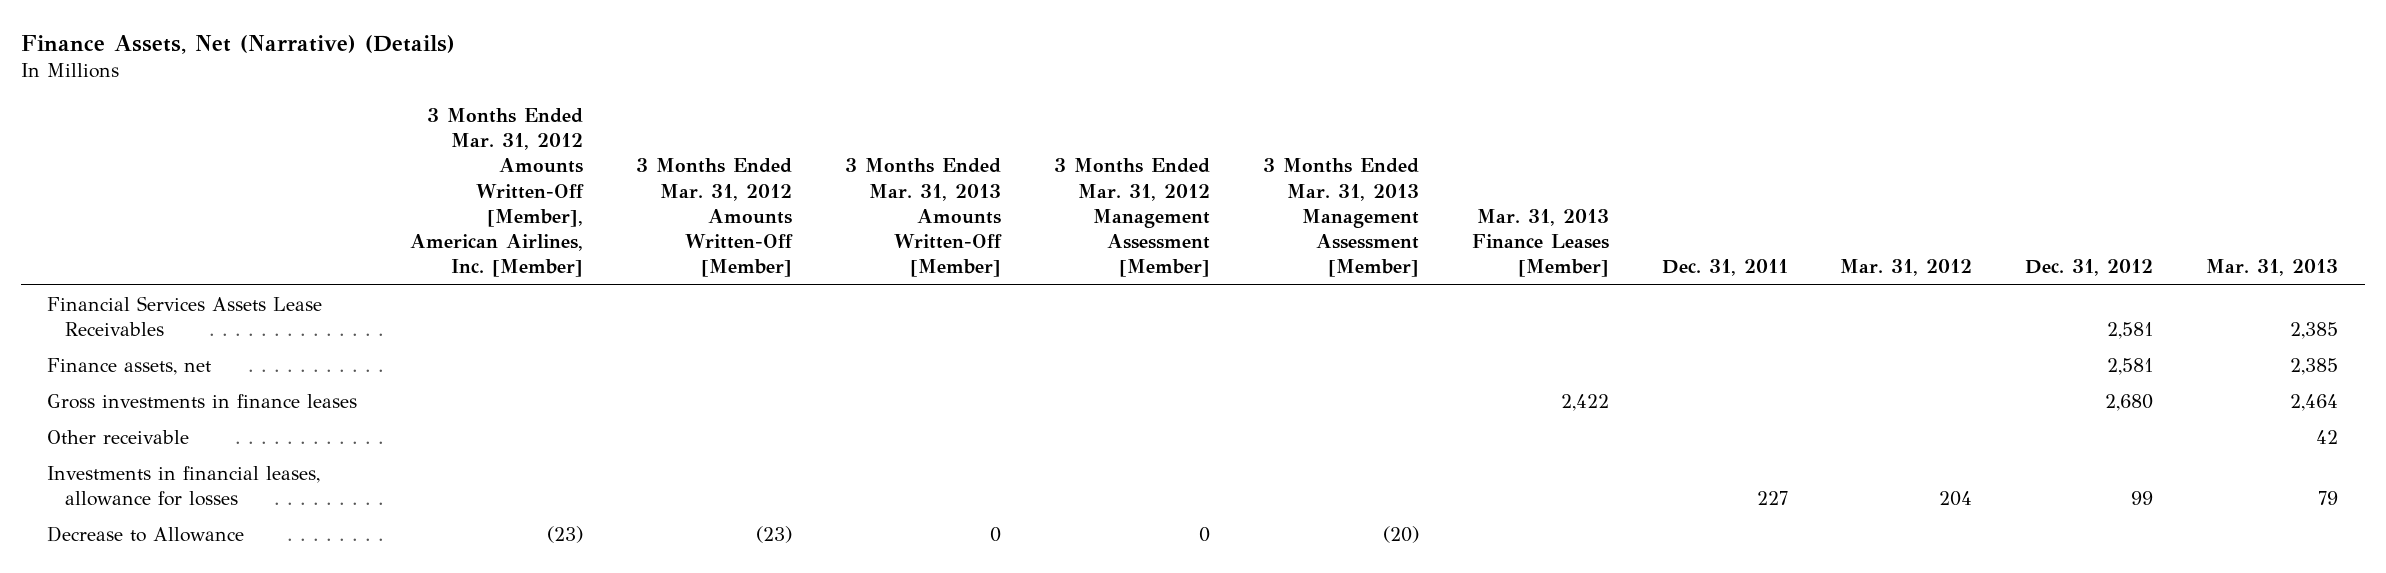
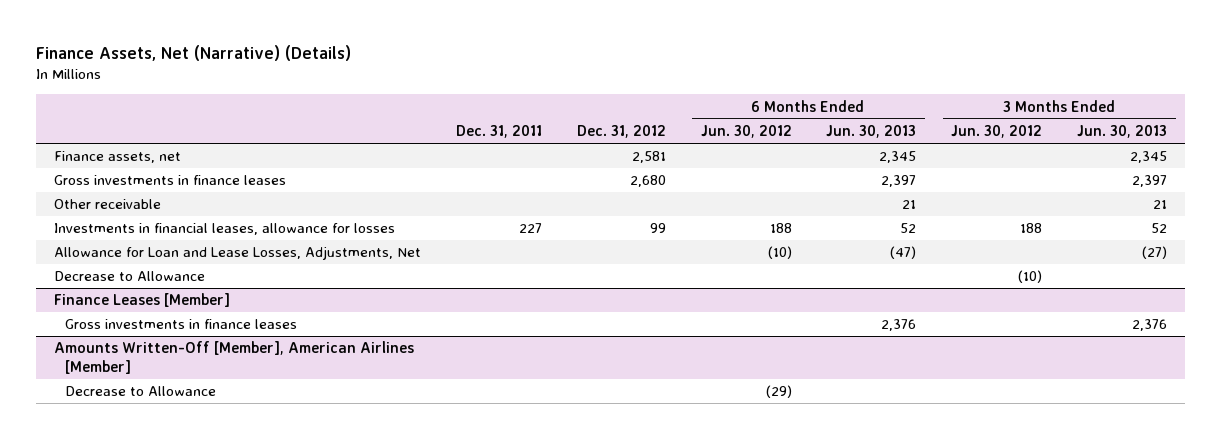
- | 3 Months Ended Mar. 31, 2012 Amounts Written-Off [Member], American Airlines, Inc. [Member] | 3 Months Ended Mar. 31, 2012 Amounts Written-Off [Member] | 3 Months Ended Mar. 31, 2013 Amounts Written-Off [Member] | 3 Months Ended Mar. 31, 2012 Management Assessment [Member] | 3 Months Ended Mar. 31, 2013 Management Assessment [Member] | Mar. 31, 2013 Finance Leases [Member] | Dec. 31, 2011 | Mar. 31, 2012 | Dec. 31, 2012 | Mar. 31, 2013
+ | Dec. 31, 2011 | Dec. 31, 2012 | 6 Months Ended Jun. 30, 2012 | 6 Months Ended Jun. 30, 2013 | 3 Months Ended Jun. 30, 2012 | 3 Months Ended Jun. 30, 2013
- Financial Services Assets Lease Receivables | | | | | | | | | 2,581 | 2,385
+ Allowance for Loan and Lease Losses, Adjustments, Net | | | (10) | (47) | | (27)
+ Finance Leases [Member]
+ Gross investments in finance leases | | | | 2,376 | | 2,376
+ Amounts Written-Off [Member], American Airlines [Member]
+ Decrease to Allowance | | | (29) | | |

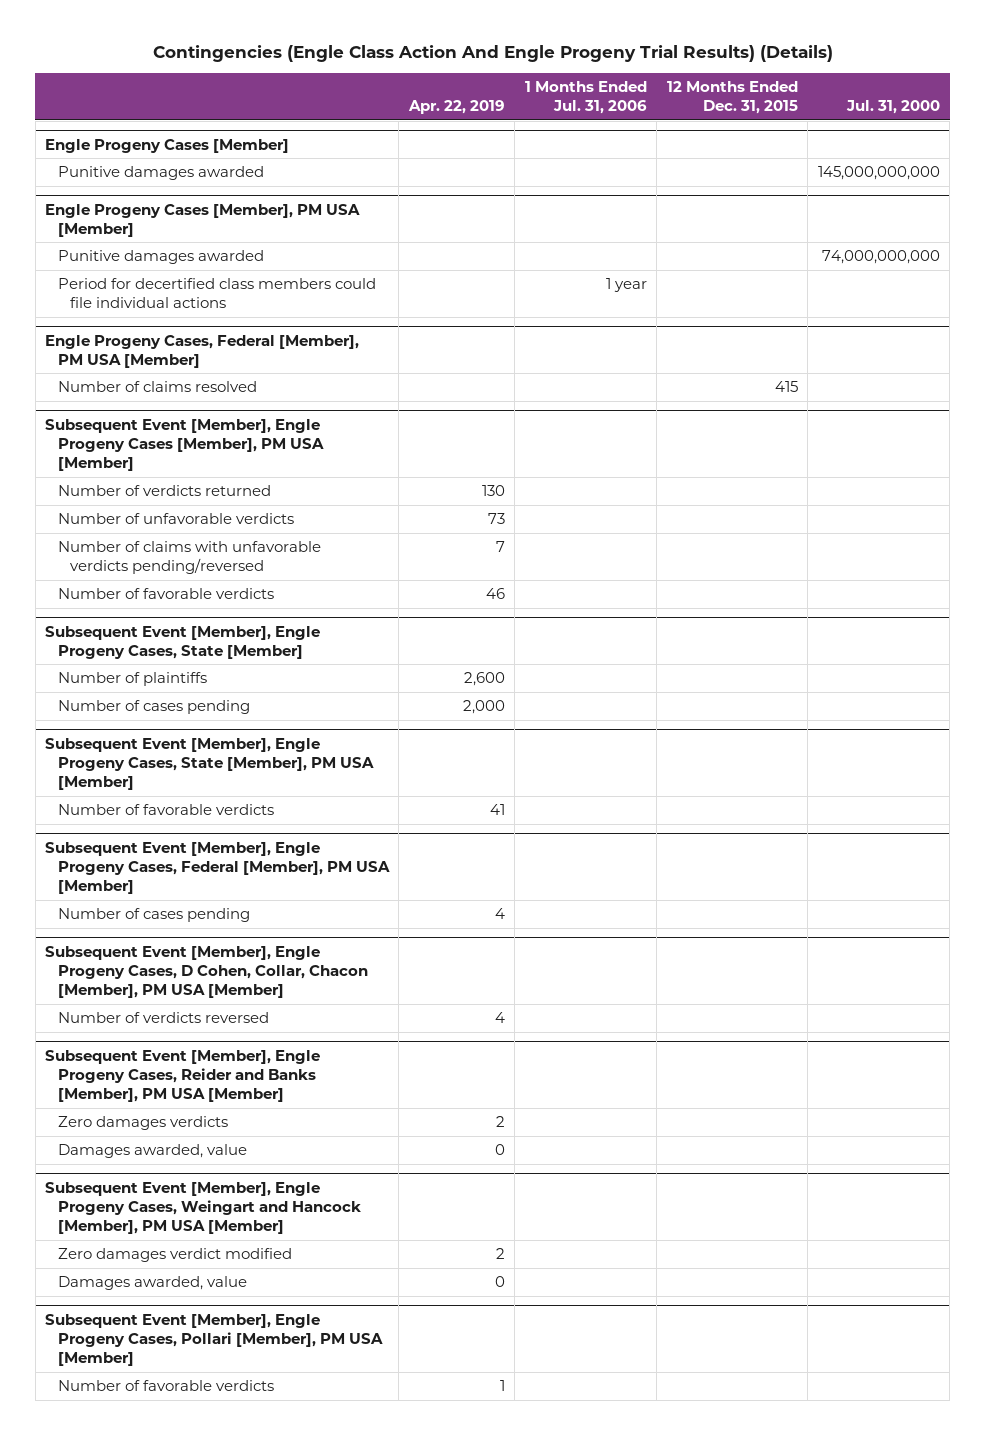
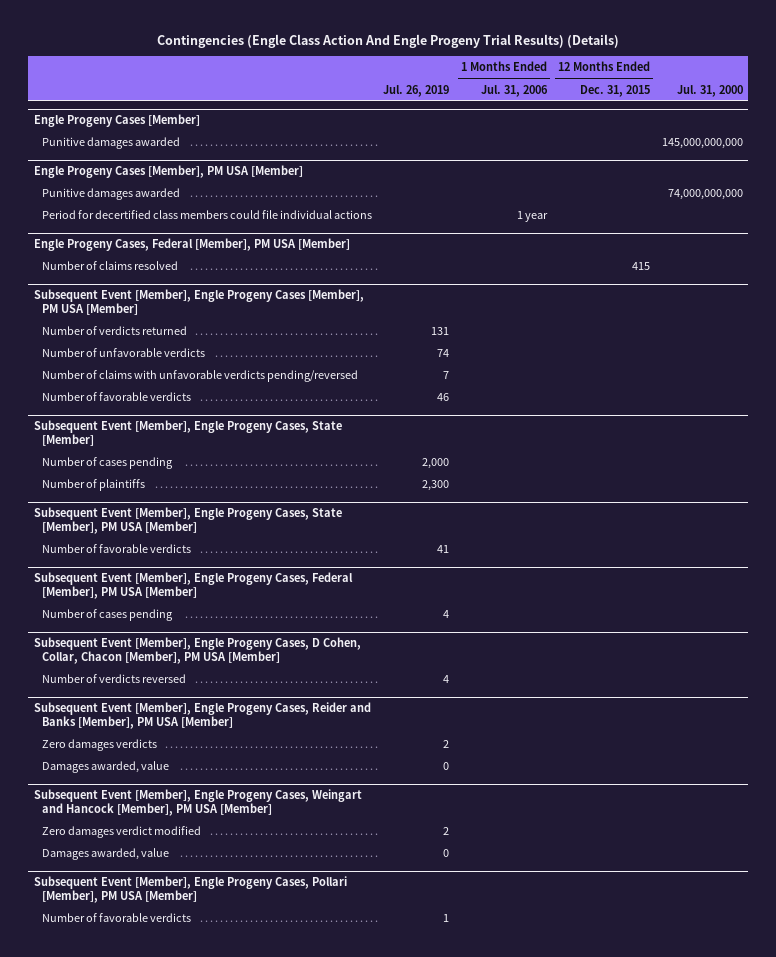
- | Apr. 22, 2019 | 1 Months Ended Jul. 31, 2006 | 12 Months Ended Dec. 31, 2015 | Jul. 31, 2000
+ | Jul. 26, 2019 | 1 Months Ended Jul. 31, 2006 | 12 Months Ended Dec. 31, 2015 | Jul. 31, 2000
@ Subsequent Event [Member], Engle Progeny Cases, State [Member]
moved down: Number of plaintiffs | 2,300 | | |

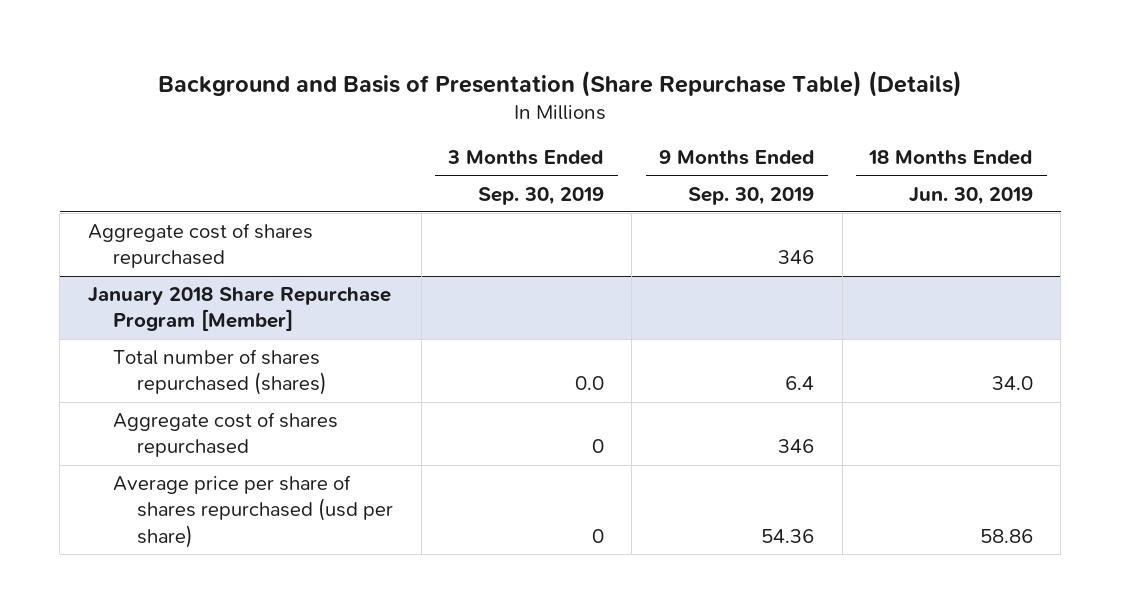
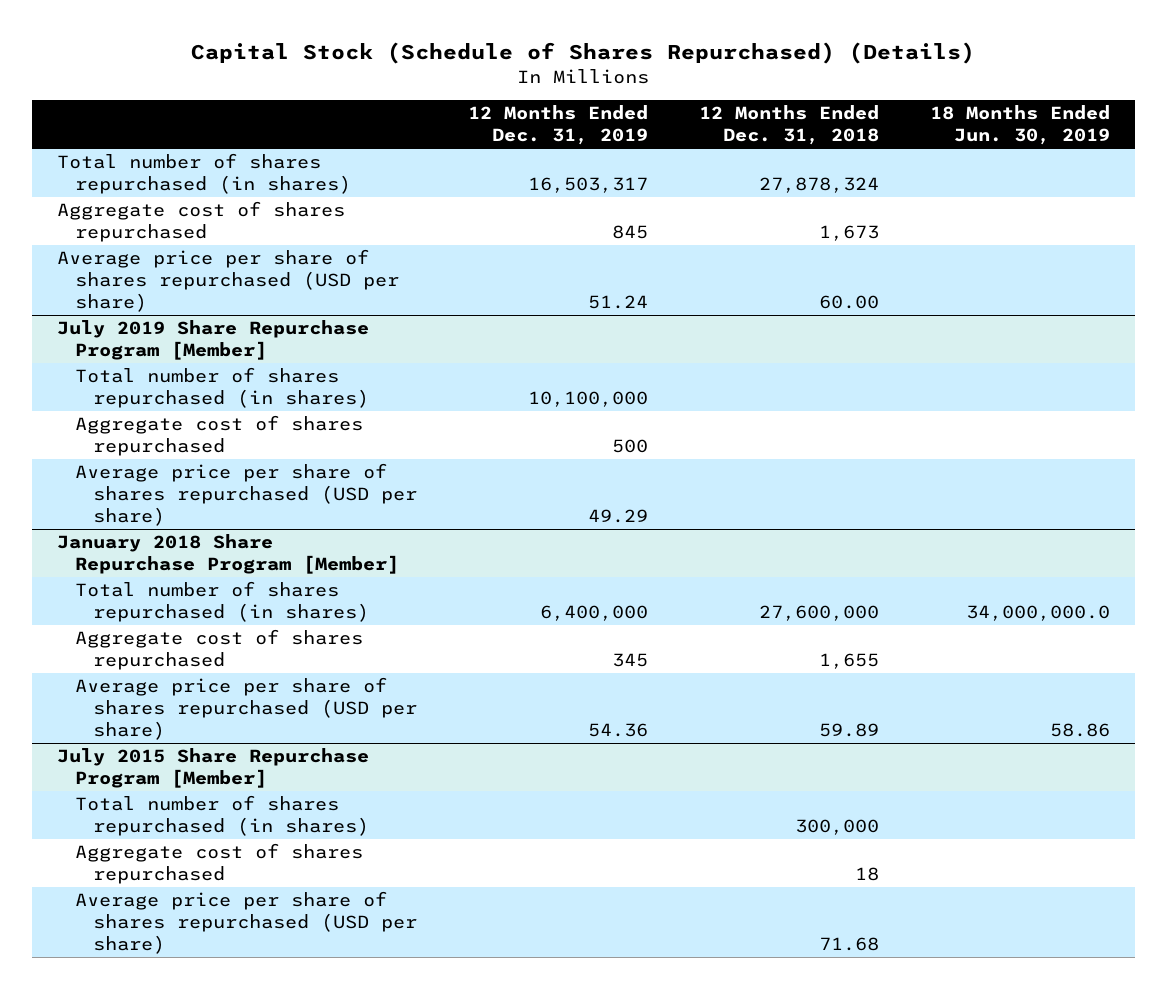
- Background and Basis of Presentation (Share Repurchase Table) (Details)
+ Capital Stock (Schedule of Shares Repurchased) (Details)
- | 3 Months Ended Sep. 30, 2019 | 9 Months Ended Sep. 30, 2019 | 18 Months Ended Jun. 30, 2019
+ | 12 Months Ended Dec. 31, 2019 | 12 Months Ended Dec. 31, 2018 | 18 Months Ended Jun. 30, 2019
+ Total number of shares repurchased (in shares) | 16,503,317 | 27,878,324 |
+ Average price per share of shares repurchased (USD per share) | 51.24 | 60.00 |
+ July 2019 Share Repurchase Program [Member]
+ Total number of shares repurchased (in shares) | 10,100,000 | |
+ Aggregate cost of shares repurchased | 500 | |
+ Average price per share of shares repurchased (USD per share) | 49.29 | |
@ January 2018 Share Repurchase Program [Member]
- Total number of shares repurchased (shares) | 0.0 | 6.4 | 34.0
+ Total number of shares repurchased (in shares) | 6,400,000 | 27,600,000 | 34,000,000.0
- Average price per share of shares repurchased (usd per share) | 0 | 54.36 | 58.86
+ Average price per share of shares repurchased (USD per share) | 54.36 | 59.89 | 58.86
+ July 2015 Share Repurchase Program [Member]
+ Total number of shares repurchased (in shares) | | 300,000 |
+ Aggregate cost of shares repurchased | | 18 |
+ Average price per share of shares repurchased (USD per share) | | 71.68 |

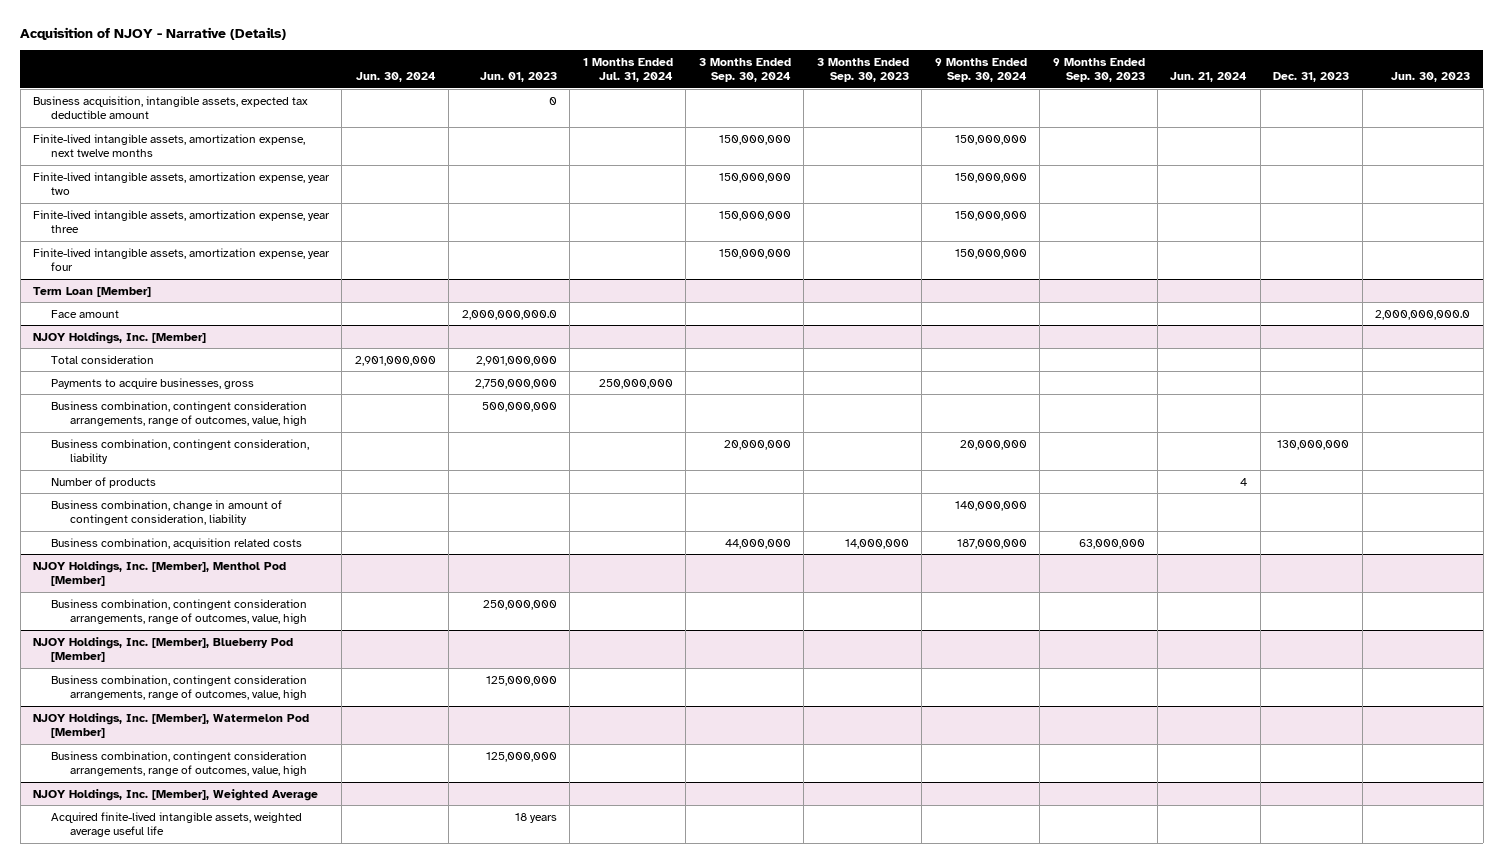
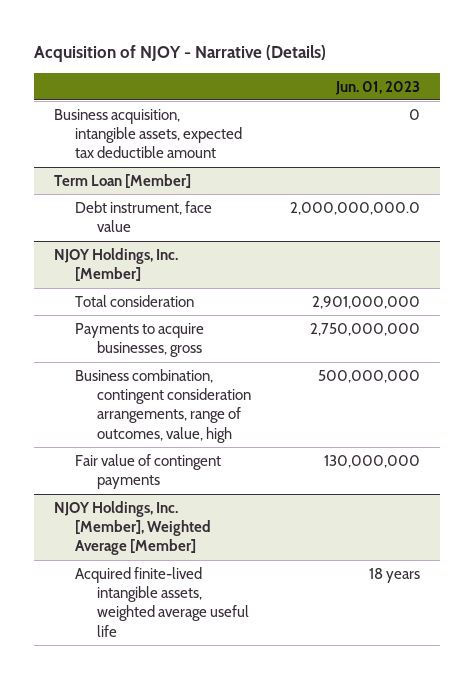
- | Jun. 30, 2024 | Jun. 01, 2023 | 1 Months Ended Jul. 31, 2024 | 3 Months Ended Sep. 30, 2024 | 3 Months Ended Sep. 30, 2023 | 9 Months Ended Sep. 30, 2024 | 9 Months Ended Sep. 30, 2023 | Jun. 21, 2024 | Dec. 31, 2023 | Jun. 30, 2023
+ | Jun. 01, 2023
- Finite-lived intangible assets, amortization expense, next twelve months | | | | 150,000,000 | | 150,000,000 | | | |
- Finite-lived intangible assets, amortization expense, year two | | | | 150,000,000 | | 150,000,000 | | | |
- Finite-lived intangible assets, amortization expense, year three | | | | 150,000,000 | | 150,000,000 | | | |
- Finite-lived intangible assets, amortization expense, year four | | | | 150,000,000 | | 150,000,000 | | | |
@ Term Loan [Member]
- Face amount | | 2,000,000,000.0 | | | | | | | | 2,000,000,000.0
+ Debt instrument, face value | 2,000,000,000.0
@ NJOY Holdings, Inc. [Member]
- Business combination, contingent consideration, liability | | | | 20,000,000 | | 20,000,000 | | | 130,000,000 |
- Number of products | | | | | | | | 4 | |
- Business combination, change in amount of contingent consideration, liability | | | | | | 140,000,000 | | | |
- Business combination, acquisition related costs | | | | 44,000,000 | 14,000,000 | 187,000,000 | 63,000,000 | | |
- NJOY Holdings, Inc. [Member], Menthol Pod [Member]
- Business combination, contingent consideration arrangements, range of outcomes, value, high | | 250,000,000 | | | | | | | |
- NJOY Holdings, Inc. [Member], Blueberry Pod [Member]
- Business combination, contingent consideration arrangements, range of outcomes, value, high | | 125,000,000 | | | | | | | |
- NJOY Holdings, Inc. [Member], Watermelon Pod [Member]
- Business combination, contingent consideration arrangements, range of outcomes, value, high | | 125,000,000 | | | | | | | |
- NJOY Holdings, Inc. [Member], Weighted Average
@ NJOY Holdings, Inc. [Member]
+ Fair value of contingent payments | 130,000,000
+ NJOY Holdings, Inc. [Member], Weighted Average [Member]

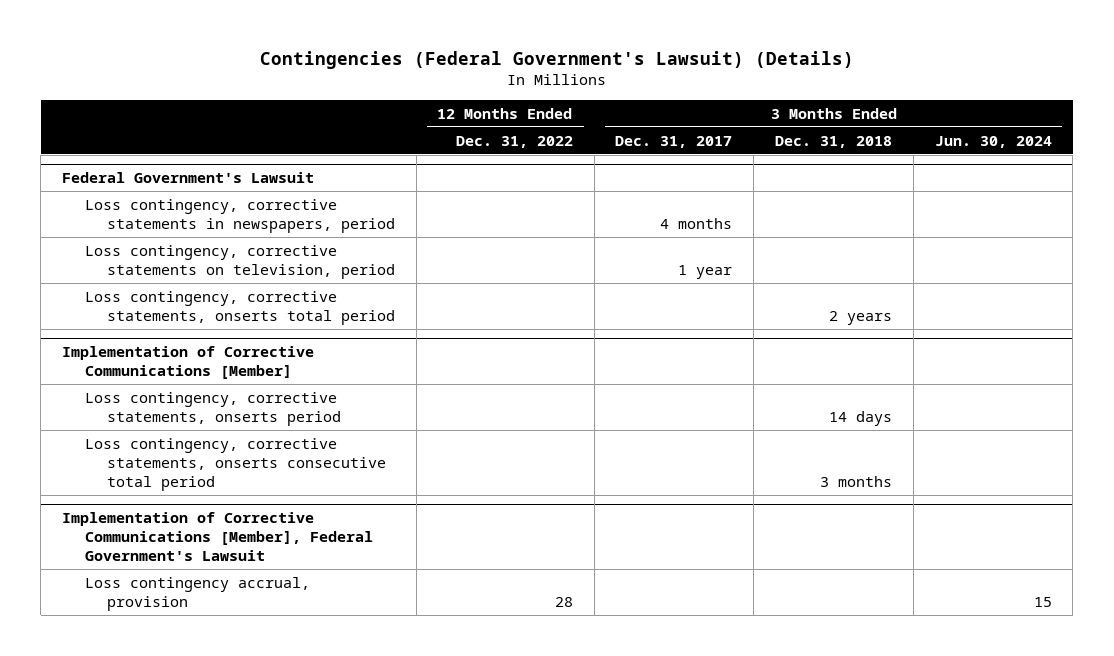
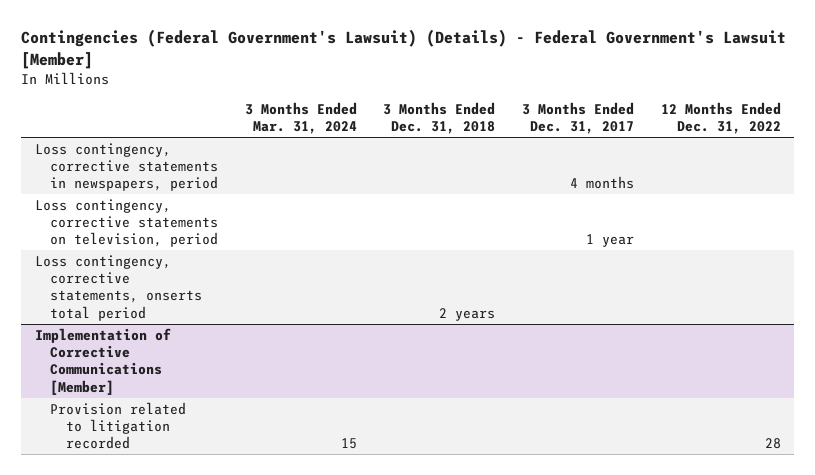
- Contingencies (Federal Government's Lawsuit) (Details)
+ Contingencies (Federal Government's Lawsuit) (Details) - Federal Government's Lawsuit [Member]
- | 12 Months Ended Dec. 31, 2022 | 3 Months Ended Dec. 31, 2017 | 3 Months Ended Dec. 31, 2018 | 3 Months Ended Jun. 30, 2024
+ | 3 Months Ended Mar. 31, 2024 | 3 Months Ended Dec. 31, 2018 | 3 Months Ended Dec. 31, 2017 | 12 Months Ended Dec. 31, 2022
- Federal Government's Lawsuit
@ Implementation of Corrective Communications [Member]
- Loss contingency, corrective statements, onserts period | | | 14 days |
- Loss contingency, corrective statements, onserts consecutive total period | | | 3 months |
- Implementation of Corrective Communications [Member], Federal Government's Lawsuit
- Loss contingency accrual, provision | 28 | | | 15
@ Implementation of Corrective Communications [Member]
+ Provision related to litigation recorded | 15 | | | 28

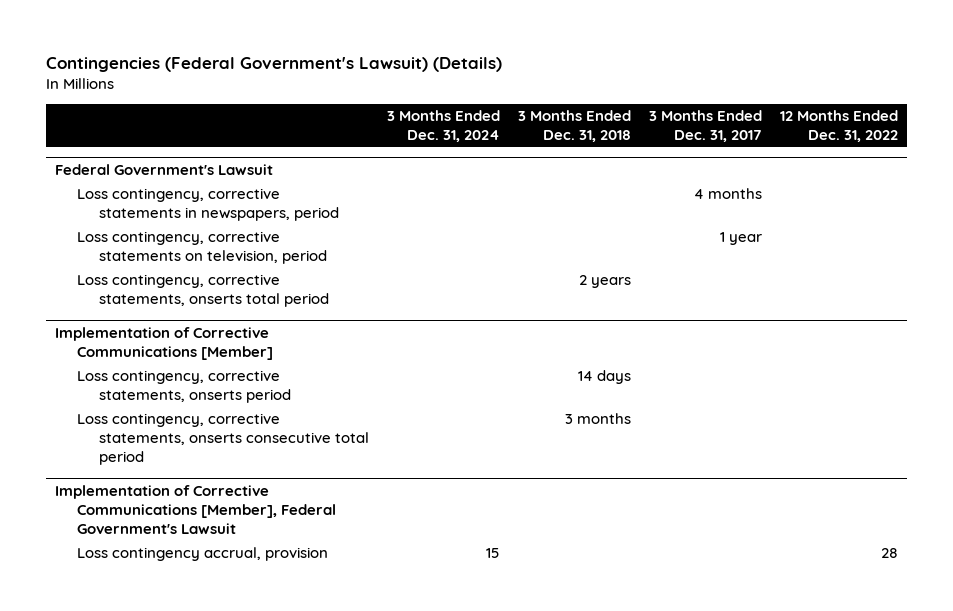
- Contingencies (Federal Government's Lawsuit) (Details) - Federal Government's Lawsuit [Member]
+ Contingencies (Federal Government's Lawsuit) (Details)
- | 3 Months Ended Mar. 31, 2024 | 3 Months Ended Dec. 31, 2018 | 3 Months Ended Dec. 31, 2017 | 12 Months Ended Dec. 31, 2022
+ | 3 Months Ended Dec. 31, 2024 | 3 Months Ended Dec. 31, 2018 | 3 Months Ended Dec. 31, 2017 | 12 Months Ended Dec. 31, 2022
+ Federal Government's Lawsuit
@ Implementation of Corrective Communications [Member]
- Provision related to litigation recorded | 15 | | | 28
+ Loss contingency, corrective statements, onserts period | | 14 days | |
+ Loss contingency, corrective statements, onserts consecutive total period | | 3 months | |
+ Implementation of Corrective Communications [Member], Federal Government's Lawsuit
+ Loss contingency accrual, provision | 15 | | | 28

